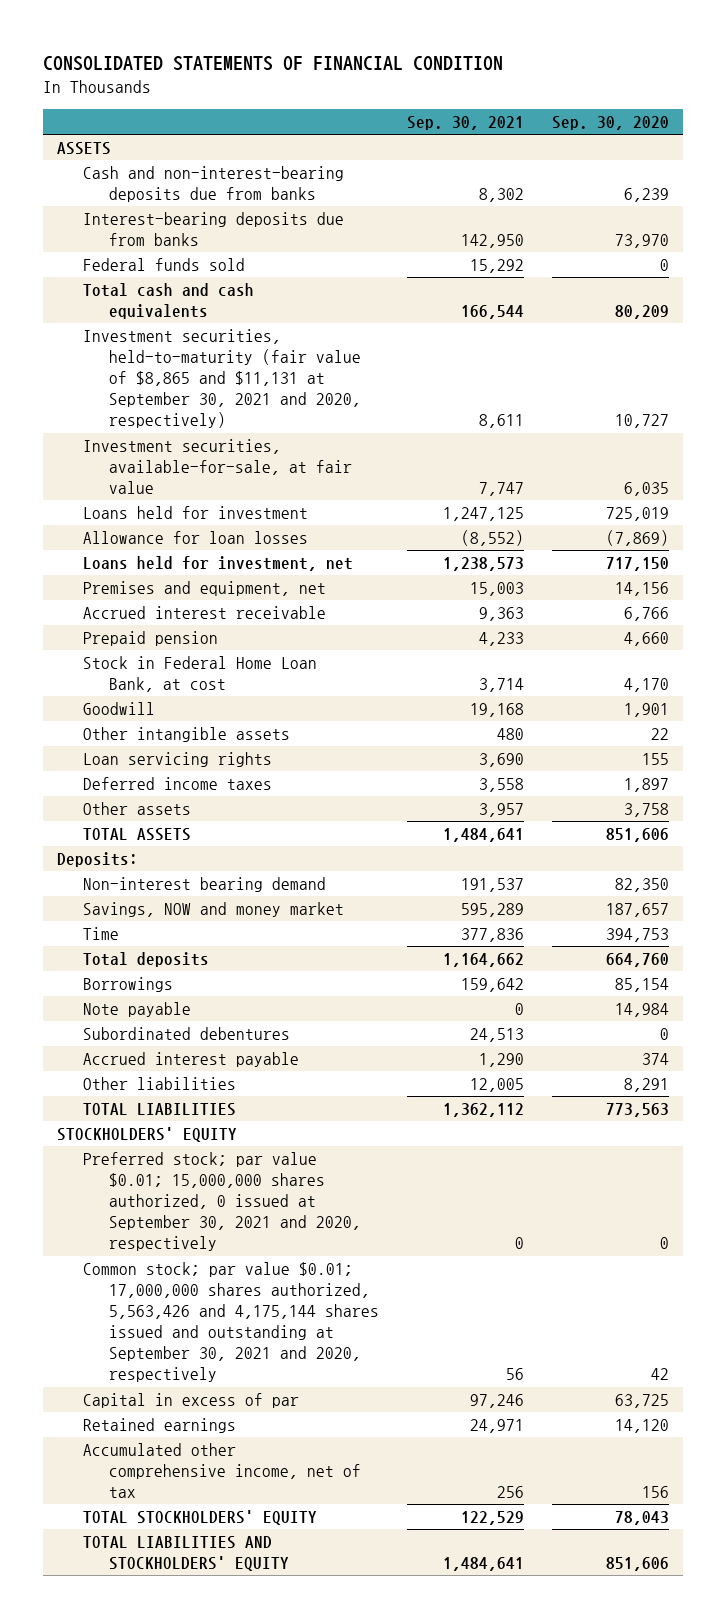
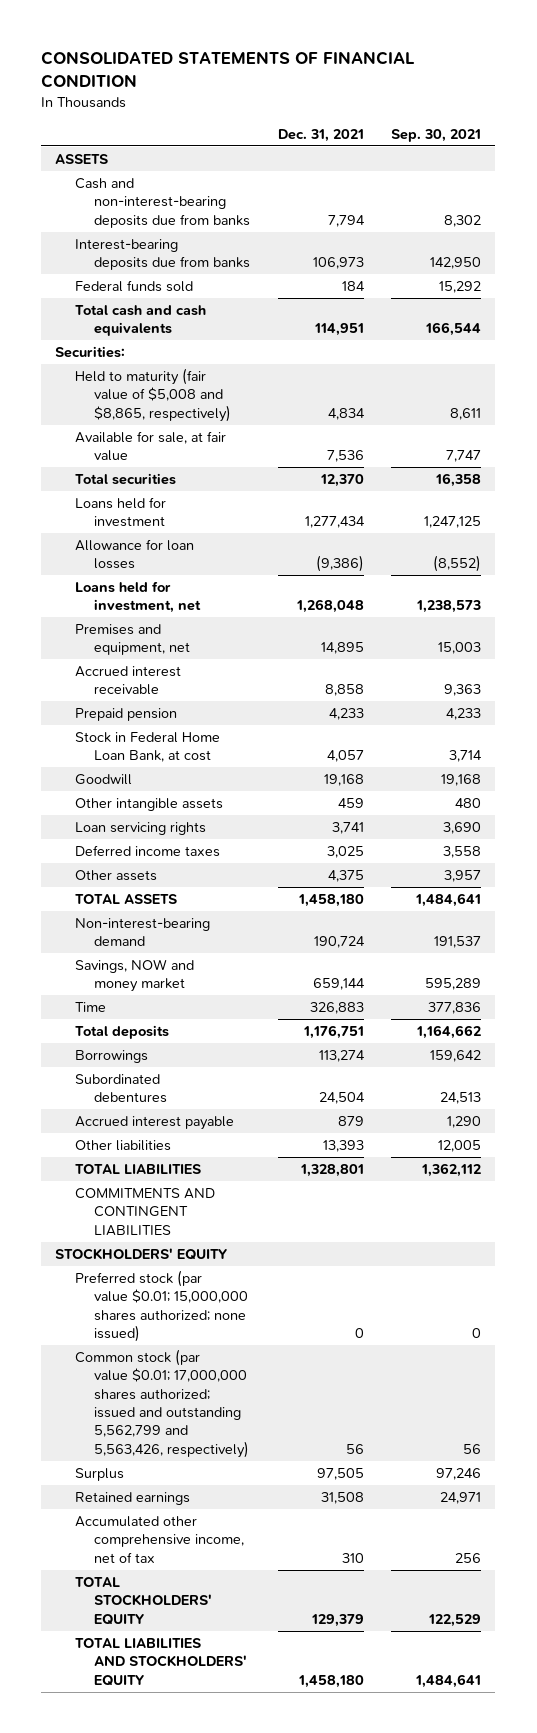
- | Sep. 30, 2021 | Sep. 30, 2020
+ | Dec. 31, 2021 | Sep. 30, 2021
- Investment securities, held-to-maturity (fair value of $8,865 and $11,131 at September 30, 2021 and 2020, respectively) | 8,611 | 10,727
- Investment securities, available-for-sale, at fair value | 7,747 | 6,035
+ Securities:
+ Held to maturity (fair value of $5,008 and $8,865, respectively) | 4,834 | 8,611
+ Available for sale, at fair value | 7,536 | 7,747
+ Total securities | 12,370 | 16,358
- Deposits:
- Non-interest bearing demand | 191,537 | 82,350
+ Non-interest-bearing demand | 190,724 | 191,537
- Note payable | 0 | 14,984
+ COMMITMENTS AND CONTINGENT LIABILITIES
- Preferred stock; par value $0.01; 15,000,000 shares authorized, 0 issued at September 30, 2021 and 2020, respectively | 0 | 0
- Common stock; par value $0.01; 17,000,000 shares authorized, 5,563,426 and 4,175,144 shares issued and outstanding at September 30, 2021 and 2020, respectively | 56 | 42
- Capital in excess of par | 97,246 | 63,725
+ Preferred stock (par value $0.01; 15,000,000 shares authorized; none issued) | 0 | 0
+ Common stock (par value $0.01; 17,000,000 shares authorized; issued and outstanding 5,562,799 and 5,563,426, respectively) | 56 | 56
+ Surplus | 97,505 | 97,246

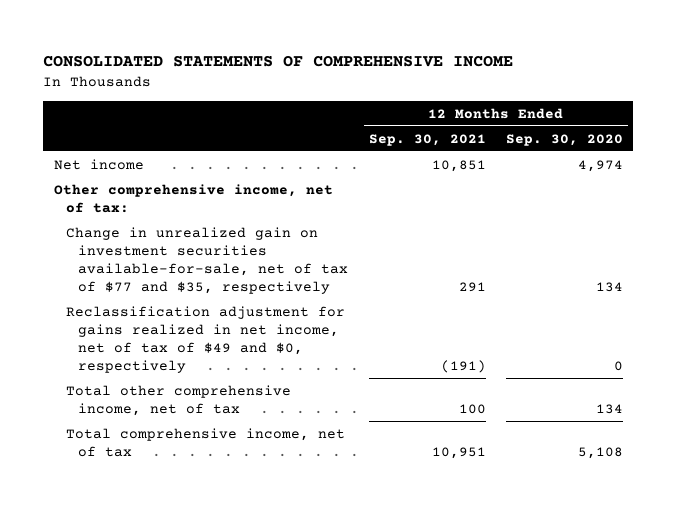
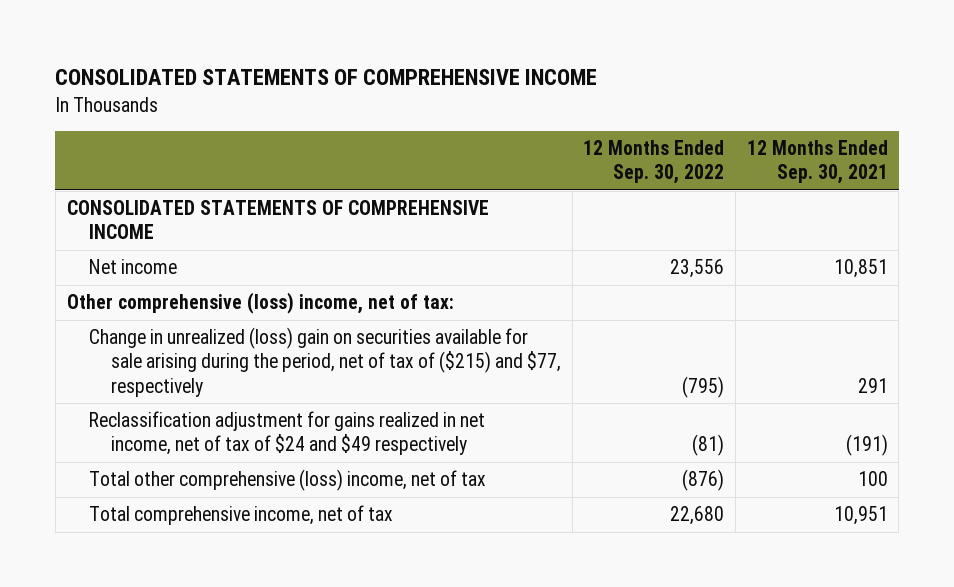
- | 12 Months Ended Sep. 30, 2021 | 12 Months Ended Sep. 30, 2020
+ | 12 Months Ended Sep. 30, 2022 | 12 Months Ended Sep. 30, 2021
+ CONSOLIDATED STATEMENTS OF COMPREHENSIVE INCOME
- Other comprehensive income, net of tax:
- Change in unrealized gain on investment securities available-for-sale, net of tax of $77 and $35, respectively | 291 | 134
- Reclassification adjustment for gains realized in net income, net of tax of $49 and $0, respectively | (191) | 0
- Total other comprehensive income, net of tax | 100 | 134
+ Other comprehensive (loss) income, net of tax:
+ Change in unrealized (loss) gain on securities available for sale arising during the period, net of tax of ($215) and $77, respectively | (795) | 291
+ Reclassification adjustment for gains realized in net income, net of tax of $24 and $49 respectively | (81) | (191)
+ Total other comprehensive (loss) income, net of tax | (876) | 100

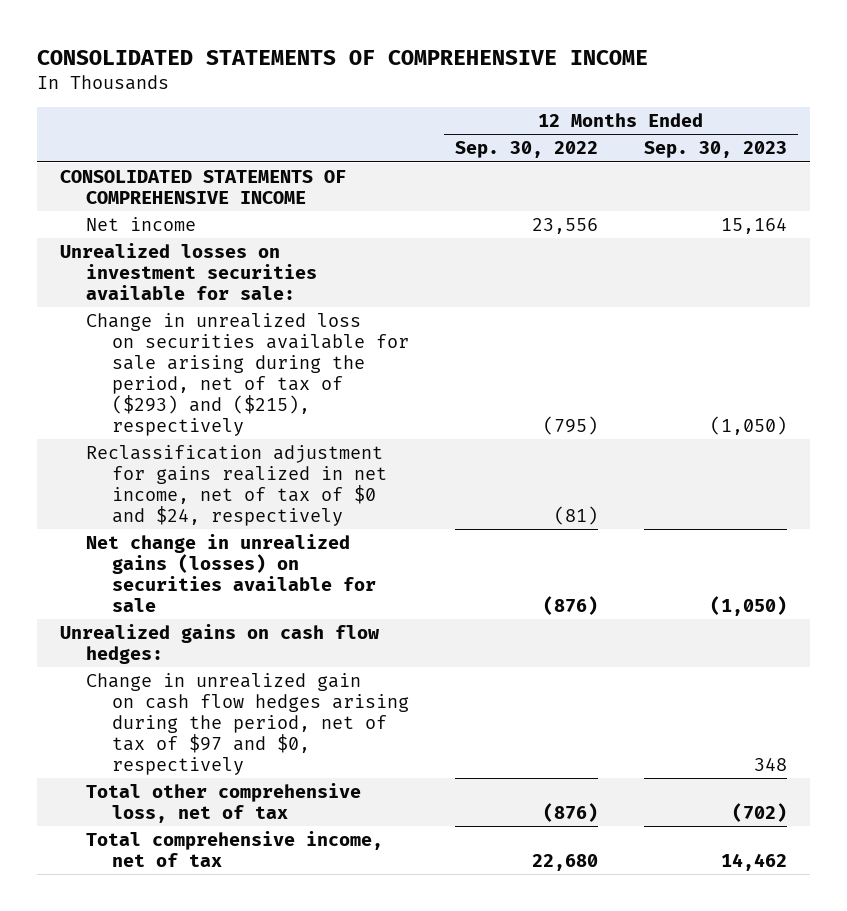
- | 12 Months Ended Sep. 30, 2022 | 12 Months Ended Sep. 30, 2021
+ | 12 Months Ended Sep. 30, 2022 | 12 Months Ended Sep. 30, 2023
- Other comprehensive (loss) income, net of tax:
- Change in unrealized (loss) gain on securities available for sale arising during the period, net of tax of ($215) and $77, respectively | (795) | 291
- Reclassification adjustment for gains realized in net income, net of tax of $24 and $49 respectively | (81) | (191)
- Total other comprehensive (loss) income, net of tax | (876) | 100
+ Unrealized losses on investment securities available for sale:
+ Change in unrealized loss on securities available for sale arising during the period, net of tax of ($293) and ($215), respectively | (795) | (1,050)
+ Reclassification adjustment for gains realized in net income, net of tax of $0 and $24, respectively | (81) |
+ Net change in unrealized gains (losses) on securities available for sale | (876) | (1,050)
+ Unrealized gains on cash flow hedges:
+ Change in unrealized gain on cash flow hedges arising during the period, net of tax of $97 and $0, respectively | | 348
+ Total other comprehensive loss, net of tax | (876) | (702)

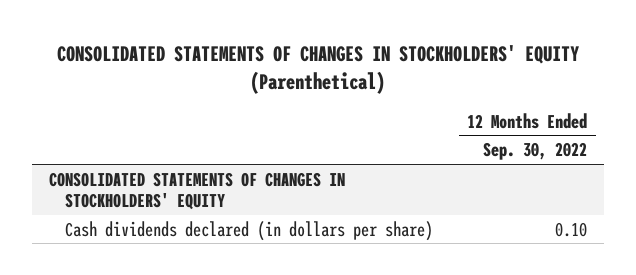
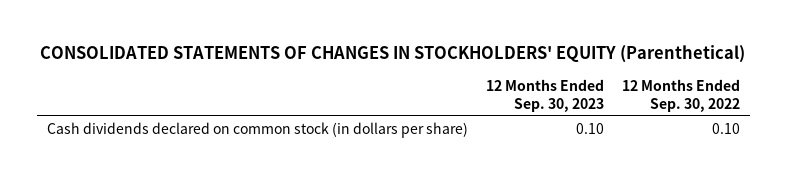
- | 12 Months Ended Sep. 30, 2022
+ | 12 Months Ended Sep. 30, 2023 | 12 Months Ended Sep. 30, 2022
- CONSOLIDATED STATEMENTS OF CHANGES IN STOCKHOLDERS' EQUITY
- Cash dividends declared (in dollars per share) | 0.10
+ Cash dividends declared on common stock (in dollars per share) | 0.10 | 0.10

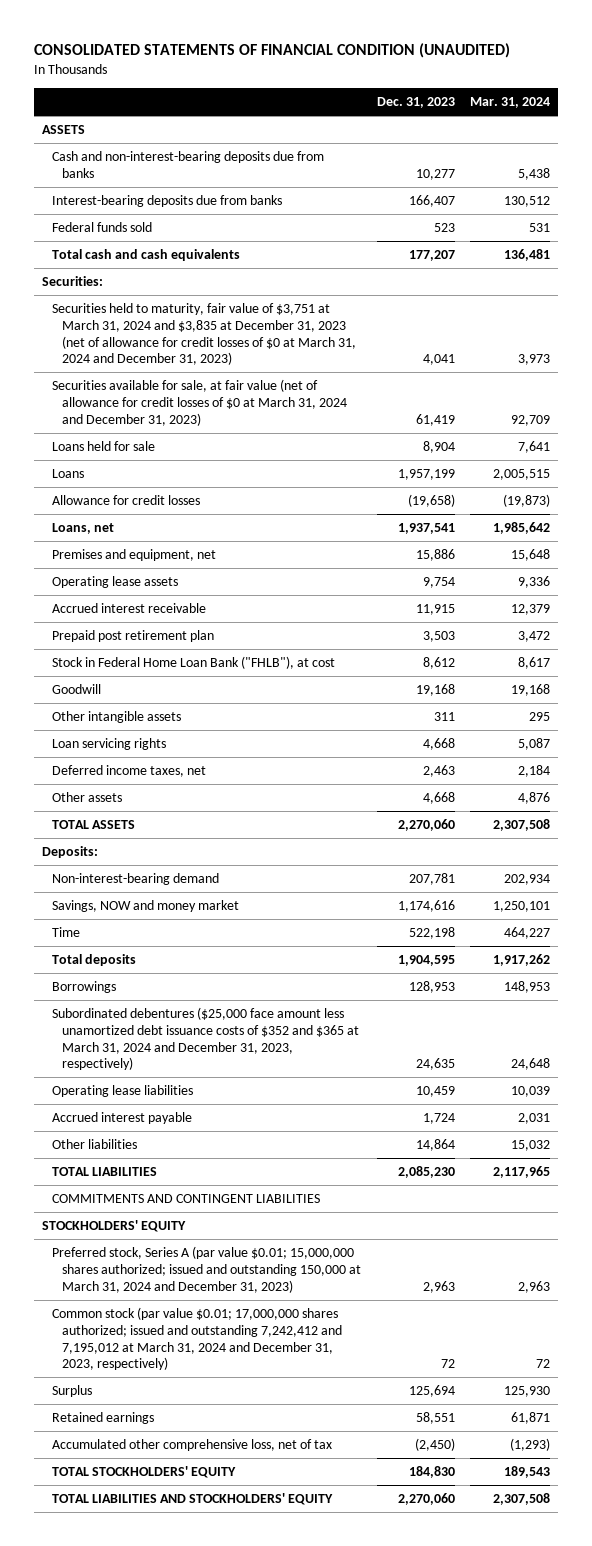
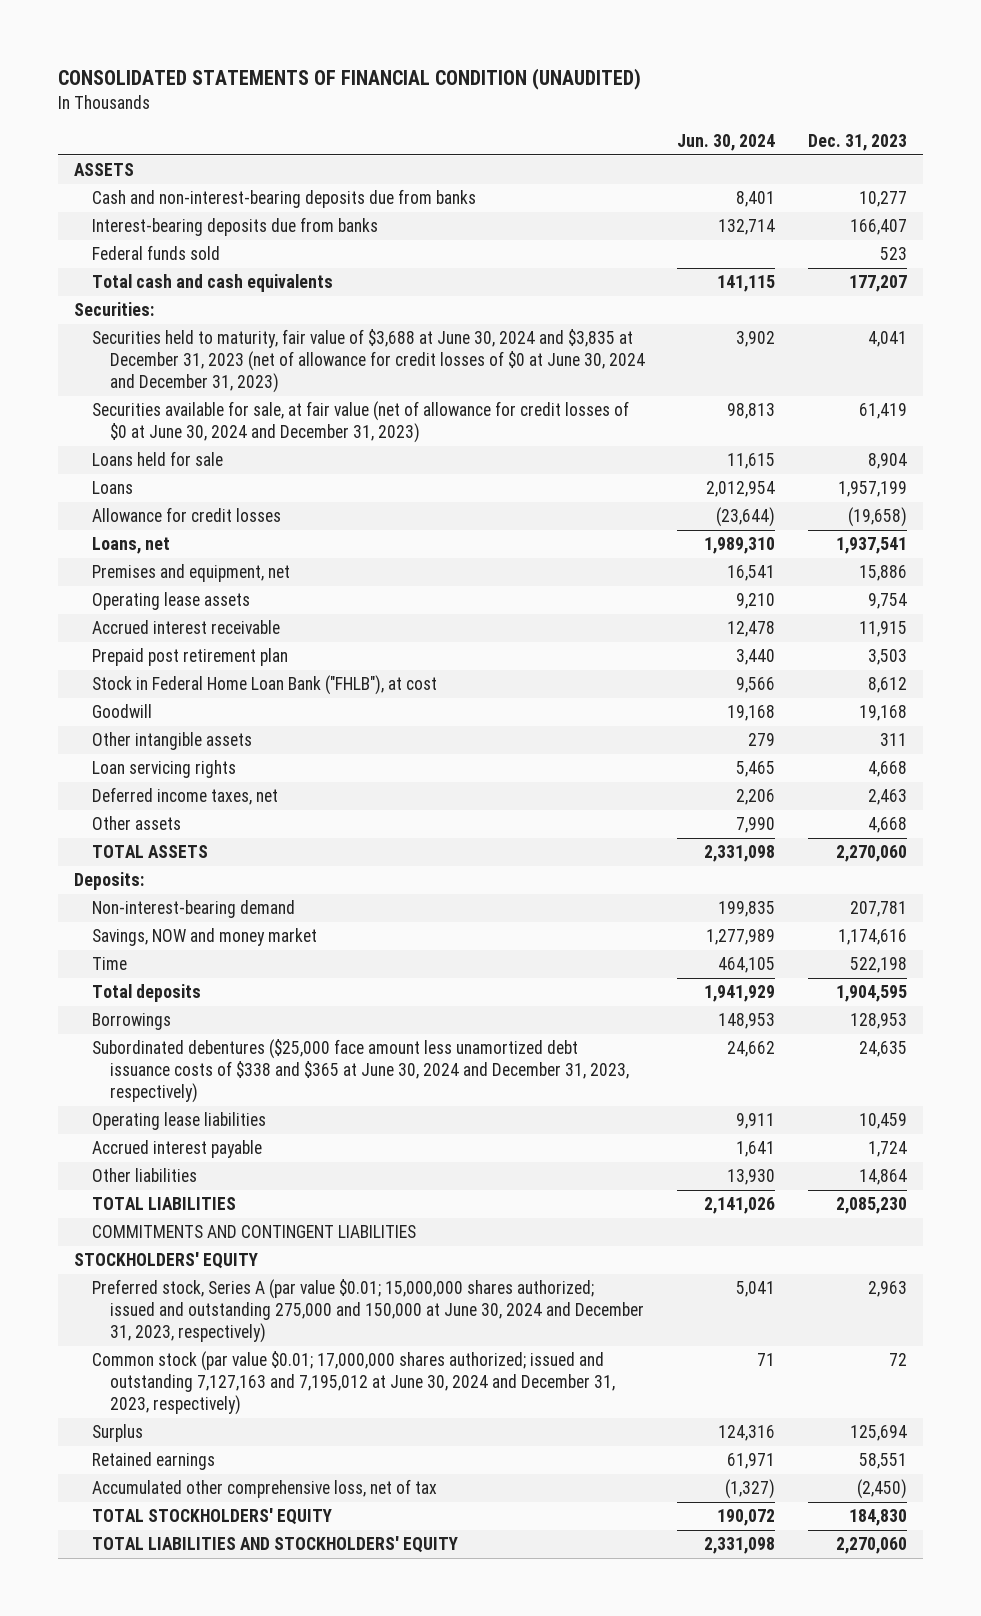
- | Dec. 31, 2023 | Mar. 31, 2024
+ | Jun. 30, 2024 | Dec. 31, 2023
- Securities held to maturity, fair value of $3,751 at March 31, 2024 and $3,835 at December 31, 2023 (net of allowance for credit losses of $0 at March 31, 2024 and December 31, 2023) | 4,041 | 3,973
- Securities available for sale, at fair value (net of allowance for credit losses of $0 at March 31, 2024 and December 31, 2023) | 61,419 | 92,709
+ Securities held to maturity, fair value of $3,688 at June 30, 2024 and $3,835 at December 31, 2023 (net of allowance for credit losses of $0 at June 30, 2024 and December 31, 2023) | 3,902 | 4,041
+ Securities available for sale, at fair value (net of allowance for credit losses of $0 at June 30, 2024 and December 31, 2023) | 98,813 | 61,419
- Subordinated debentures ($25,000 face amount less unamortized debt issuance costs of $352 and $365 at March 31, 2024 and December 31, 2023, respectively) | 24,635 | 24,648
+ Subordinated debentures ($25,000 face amount less unamortized debt issuance costs of $338 and $365 at June 30, 2024 and December 31, 2023, respectively) | 24,662 | 24,635
- Preferred stock, Series A (par value $0.01; 15,000,000 shares authorized; issued and outstanding 150,000 at March 31, 2024 and December 31, 2023) | 2,963 | 2,963
- Common stock (par value $0.01; 17,000,000 shares authorized; issued and outstanding 7,242,412 and 7,195,012 at March 31, 2024 and December 31, 2023, respectively) | 72 | 72
+ Preferred stock, Series A (par value $0.01; 15,000,000 shares authorized; issued and outstanding 275,000 and 150,000 at June 30, 2024 and December 31, 2023, respectively) | 5,041 | 2,963
+ Common stock (par value $0.01; 17,000,000 shares authorized; issued and outstanding 7,127,163 and 7,195,012 at June 30, 2024 and December 31, 2023, respectively) | 71 | 72

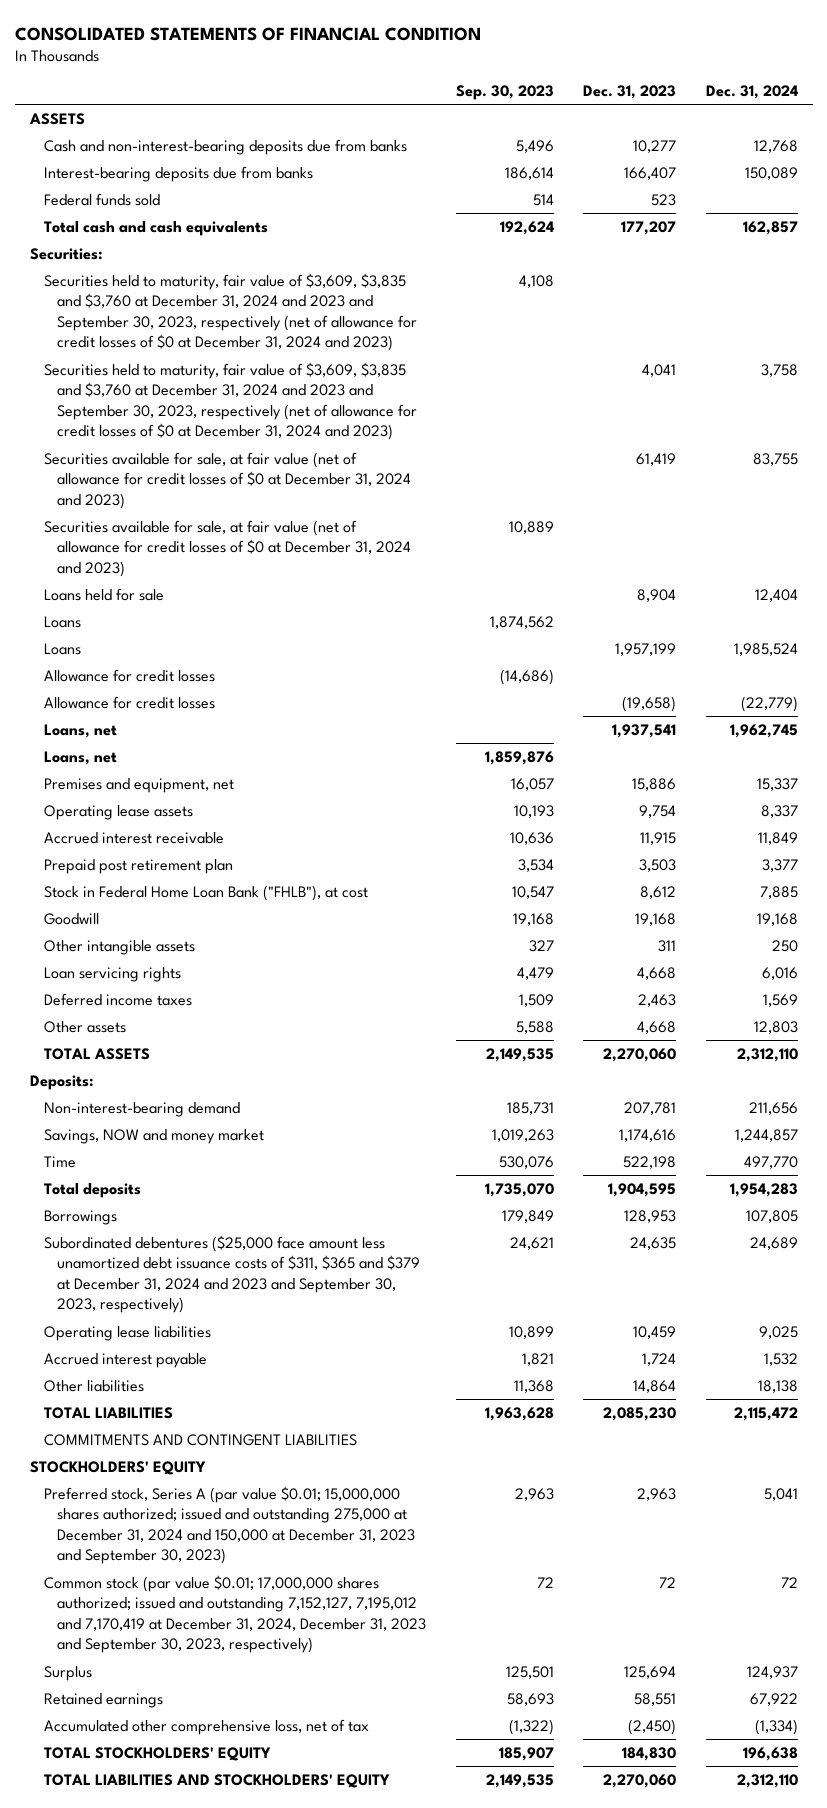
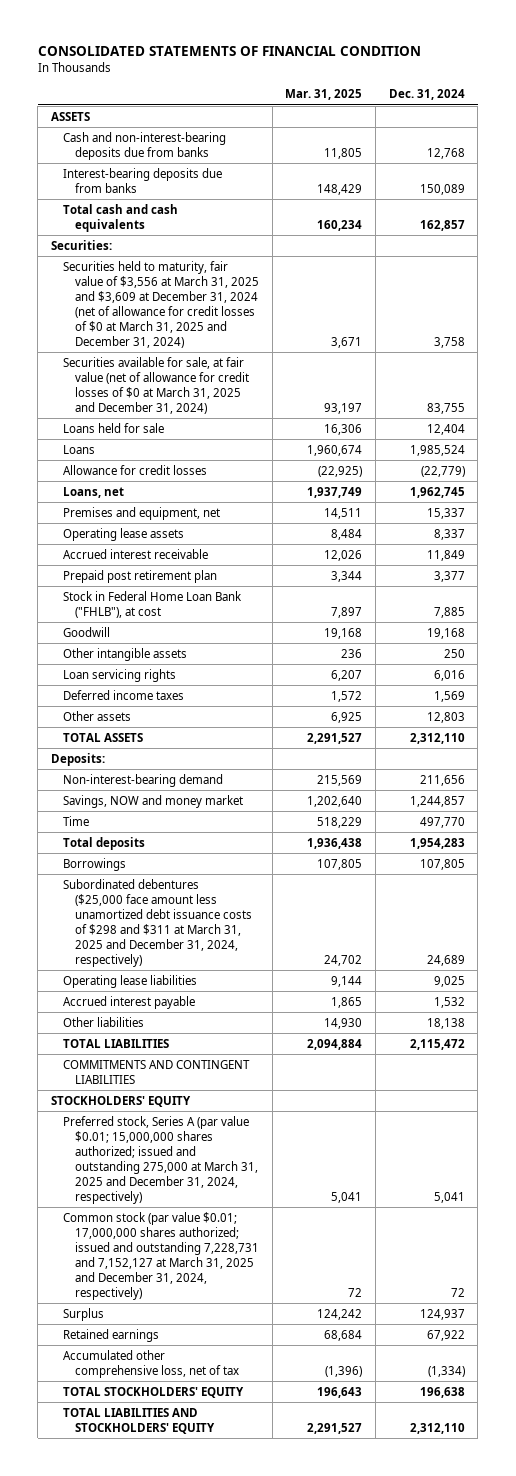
- | Sep. 30, 2023 | Dec. 31, 2023 | Dec. 31, 2024
+ | Mar. 31, 2025 | Dec. 31, 2024
- Federal funds sold | 514 | 523 |
- Securities held to maturity, fair value of $3,609, $3,835 and $3,760 at December 31, 2024 and 2023 and September 30, 2023, respectively (net of allowance for credit losses of $0 at December 31, 2024 and 2023) | 4,108 | |
- Securities held to maturity, fair value of $3,609, $3,835 and $3,760 at December 31, 2024 and 2023 and September 30, 2023, respectively (net of allowance for credit losses of $0 at December 31, 2024 and 2023) | | 4,041 | 3,758
- Securities available for sale, at fair value (net of allowance for credit losses of $0 at December 31, 2024 and 2023) | | 61,419 | 83,755
- Securities available for sale, at fair value (net of allowance for credit losses of $0 at December 31, 2024 and 2023) | 10,889 | |
+ Securities held to maturity, fair value of $3,556 at March 31, 2025 and $3,609 at December 31, 2024 (net of allowance for credit losses of $0 at March 31, 2025 and December 31, 2024) | 3,671 | 3,758
+ Securities available for sale, at fair value (net of allowance for credit losses of $0 at March 31, 2025 and December 31, 2024) | 93,197 | 83,755
- Loans | 1,874,562 | |
- Allowance for credit losses | (14,686) | |
- Loans, net | 1,859,876 | |
- Subordinated debentures ($25,000 face amount less unamortized debt issuance costs of $311, $365 and $379 at December 31, 2024 and 2023 and September 30, 2023, respectively) | 24,621 | 24,635 | 24,689
+ Subordinated debentures ($25,000 face amount less unamortized debt issuance costs of $298 and $311 at March 31, 2025 and December 31, 2024, respectively) | 24,702 | 24,689
- Preferred stock, Series A (par value $0.01; 15,000,000 shares authorized; issued and outstanding 275,000 at December 31, 2024 and 150,000 at December 31, 2023 and September 30, 2023) | 2,963 | 2,963 | 5,041
- Common stock (par value $0.01; 17,000,000 shares authorized; issued and outstanding 7,152,127, 7,195,012 and 7,170,419 at December 31, 2024, December 31, 2023 and September 30, 2023, respectively) | 72 | 72 | 72
+ Preferred stock, Series A (par value $0.01; 15,000,000 shares authorized; issued and outstanding 275,000 at March 31, 2025 and December 31, 2024, respectively) | 5,041 | 5,041
+ Common stock (par value $0.01; 17,000,000 shares authorized; issued and outstanding 7,228,731 and 7,152,127 at March 31, 2025 and December 31, 2024, respectively) | 72 | 72

